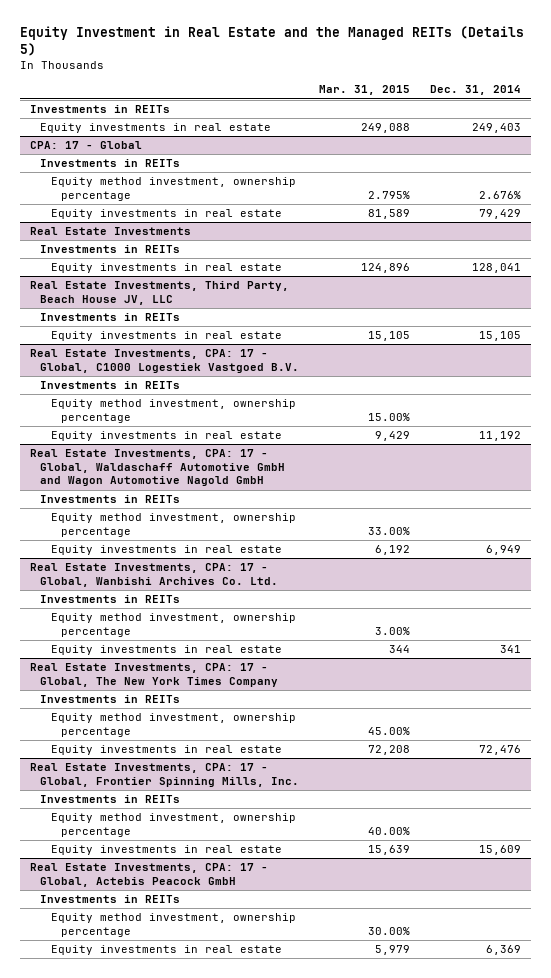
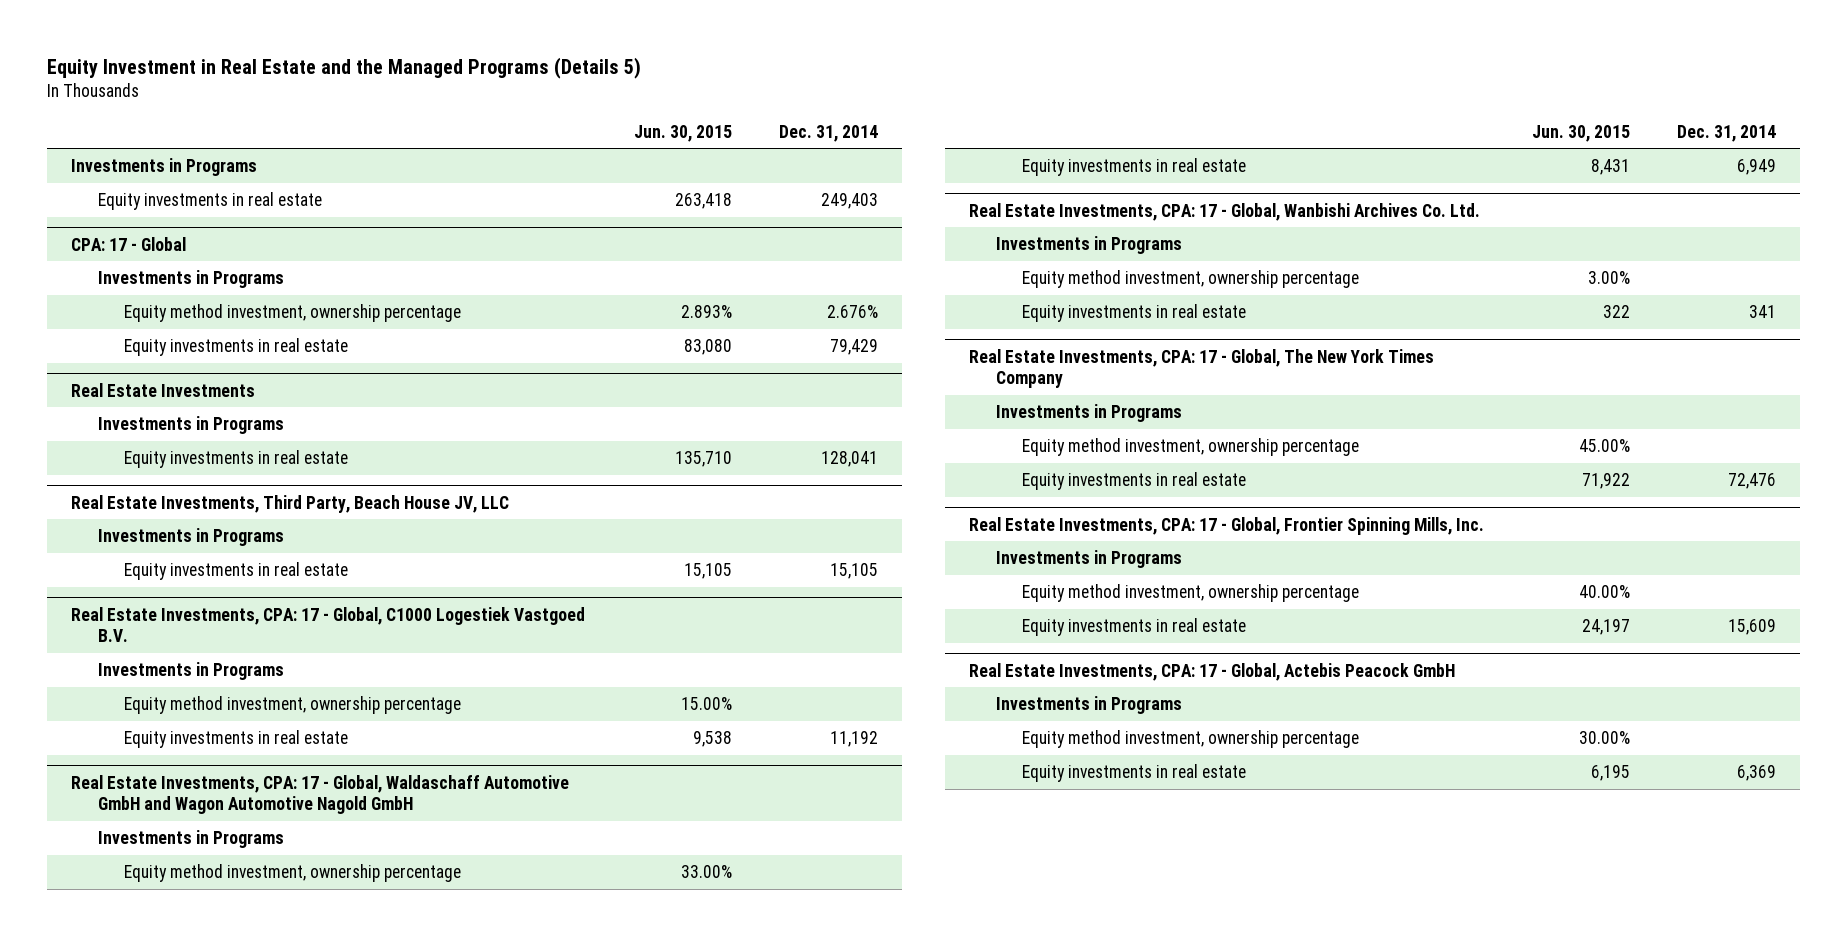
- Equity Investment in Real Estate and the Managed REITs (Details 5)
+ Equity Investment in Real Estate and the Managed Programs (Details 5)
- | Mar. 31, 2015 | Dec. 31, 2014
+ | Jun. 30, 2015 | Dec. 31, 2014
- Investments in REITs
+ Investments in Programs
@ CPA: 17 - Global
- Investments in REITs
+ Investments in Programs
@ Real Estate Investments
- Investments in REITs
+ Investments in Programs
@ Real Estate Investments, Third Party, Beach House JV, LLC
- Investments in REITs
+ Investments in Programs
@ Real Estate Investments, CPA: 17 - Global, C1000 Logestiek Vastgoed B.V.
- Investments in REITs
+ Investments in Programs
@ Real Estate Investments, CPA: 17 - Global, Waldaschaff Automotive GmbH and Wagon Automotive Nagold GmbH
- Investments in REITs
+ Investments in Programs
@ Real Estate Investments, CPA: 17 - Global, Wanbishi Archives Co. Ltd.
- Investments in REITs
+ Investments in Programs
@ Real Estate Investments, CPA: 17 - Global, The New York Times Company
- Investments in REITs
+ Investments in Programs
@ Real Estate Investments, CPA: 17 - Global, Frontier Spinning Mills, Inc.
- Investments in REITs
+ Investments in Programs
@ Real Estate Investments, CPA: 17 - Global, Actebis Peacock GmbH
- Investments in REITs
+ Investments in Programs

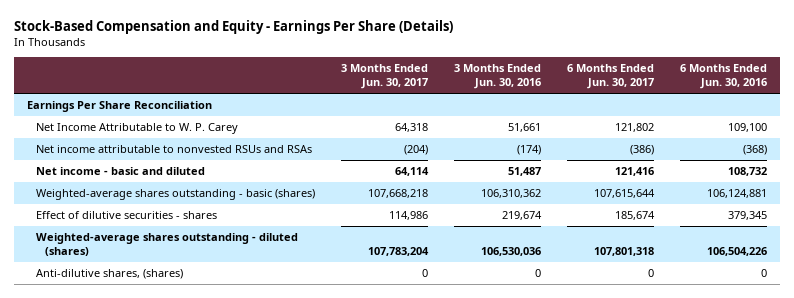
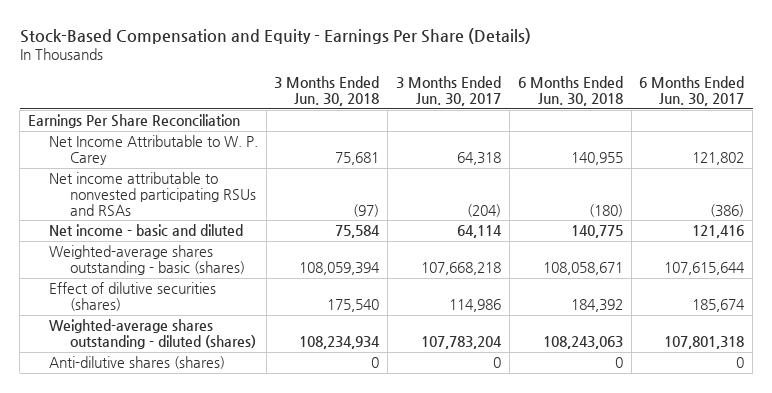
- | 3 Months Ended Jun. 30, 2017 | 3 Months Ended Jun. 30, 2016 | 6 Months Ended Jun. 30, 2017 | 6 Months Ended Jun. 30, 2016
+ | 3 Months Ended Jun. 30, 2018 | 3 Months Ended Jun. 30, 2017 | 6 Months Ended Jun. 30, 2018 | 6 Months Ended Jun. 30, 2017
- Net income attributable to nonvested RSUs and RSAs | (204) | (174) | (386) | (368)
+ Net income attributable to nonvested participating RSUs and RSAs | (97) | (204) | (180) | (386)
- Effect of dilutive securities - shares | 114,986 | 219,674 | 185,674 | 379,345
+ Effect of dilutive securities (shares) | 175,540 | 114,986 | 184,392 | 185,674
- Anti-dilutive shares, (shares) | 0 | 0 | 0 | 0
+ Anti-dilutive shares (shares) | 0 | 0 | 0 | 0

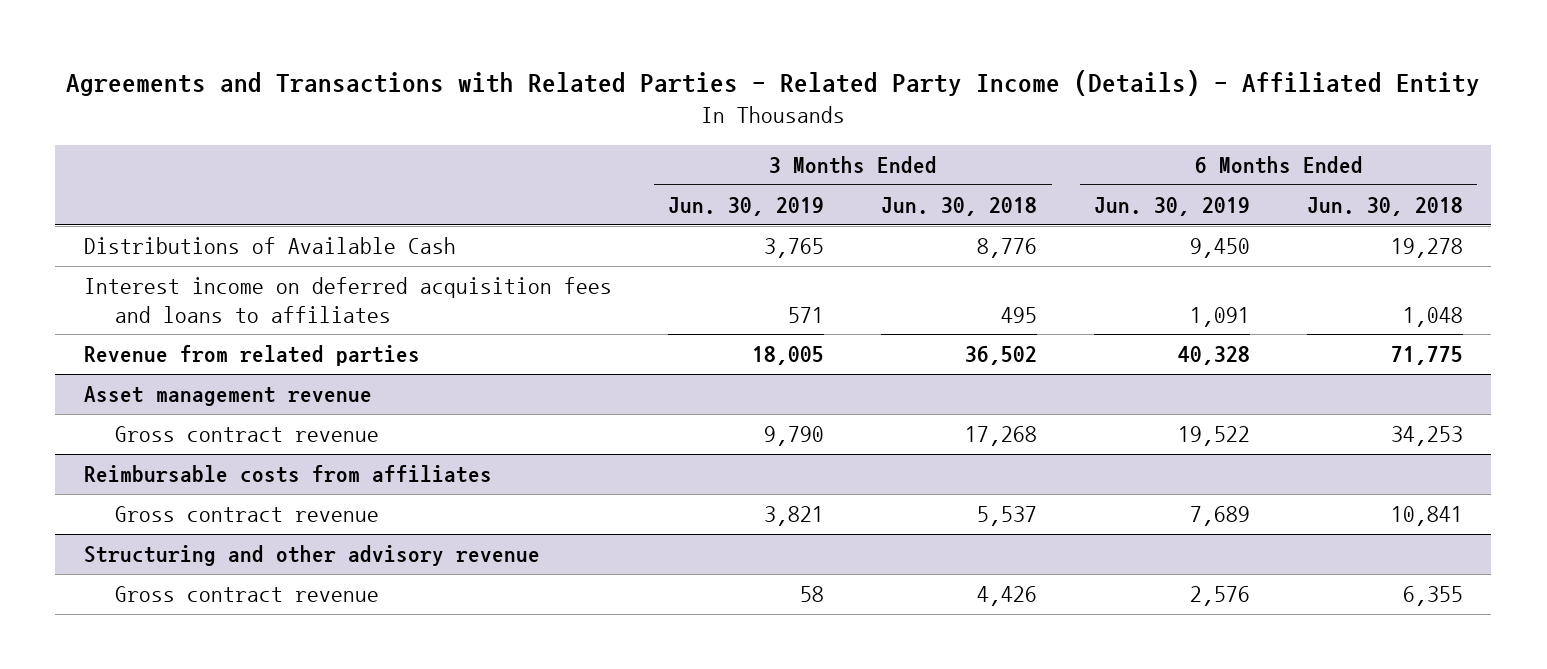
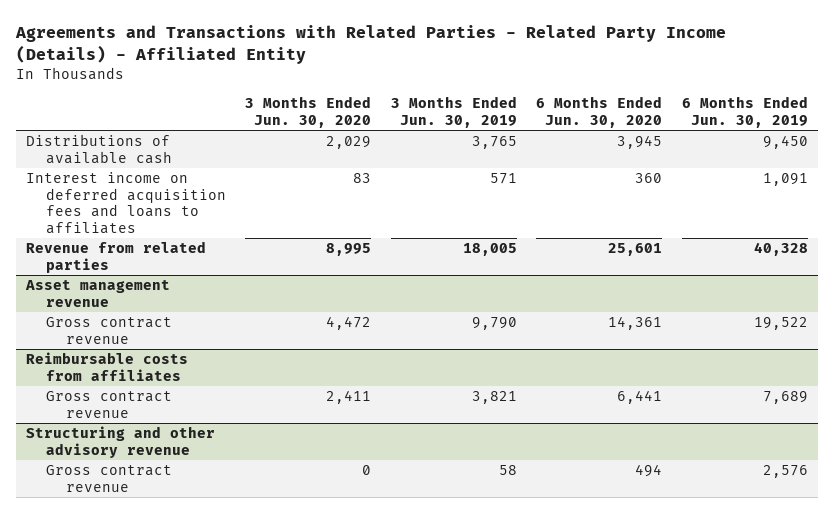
- | 3 Months Ended Jun. 30, 2019 | 3 Months Ended Jun. 30, 2018 | 6 Months Ended Jun. 30, 2019 | 6 Months Ended Jun. 30, 2018
+ | 3 Months Ended Jun. 30, 2020 | 3 Months Ended Jun. 30, 2019 | 6 Months Ended Jun. 30, 2020 | 6 Months Ended Jun. 30, 2019
- Distributions of Available Cash | 3,765 | 8,776 | 9,450 | 19,278
+ Distributions of available cash | 2,029 | 3,765 | 3,945 | 9,450

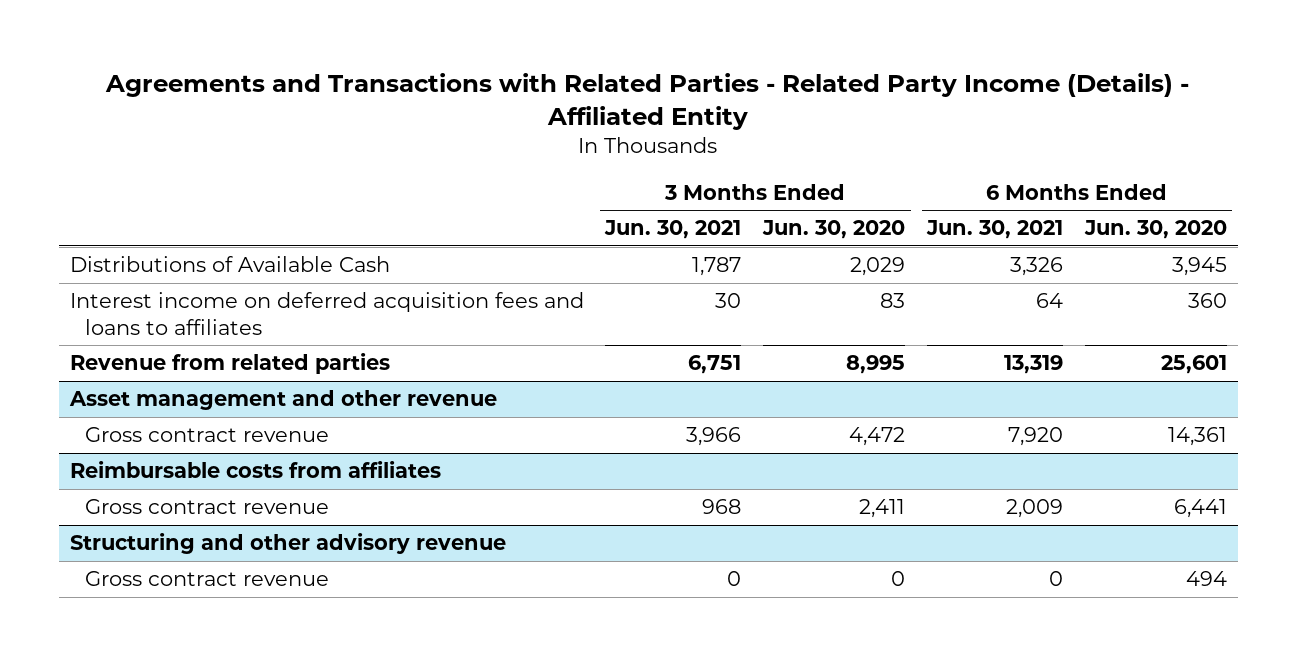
- | 3 Months Ended Jun. 30, 2020 | 3 Months Ended Jun. 30, 2019 | 6 Months Ended Jun. 30, 2020 | 6 Months Ended Jun. 30, 2019
+ | 3 Months Ended Jun. 30, 2021 | 3 Months Ended Jun. 30, 2020 | 6 Months Ended Jun. 30, 2021 | 6 Months Ended Jun. 30, 2020
- Distributions of available cash | 2,029 | 3,765 | 3,945 | 9,450
+ Distributions of Available Cash | 1,787 | 2,029 | 3,326 | 3,945
- Asset management revenue
+ Asset management and other revenue

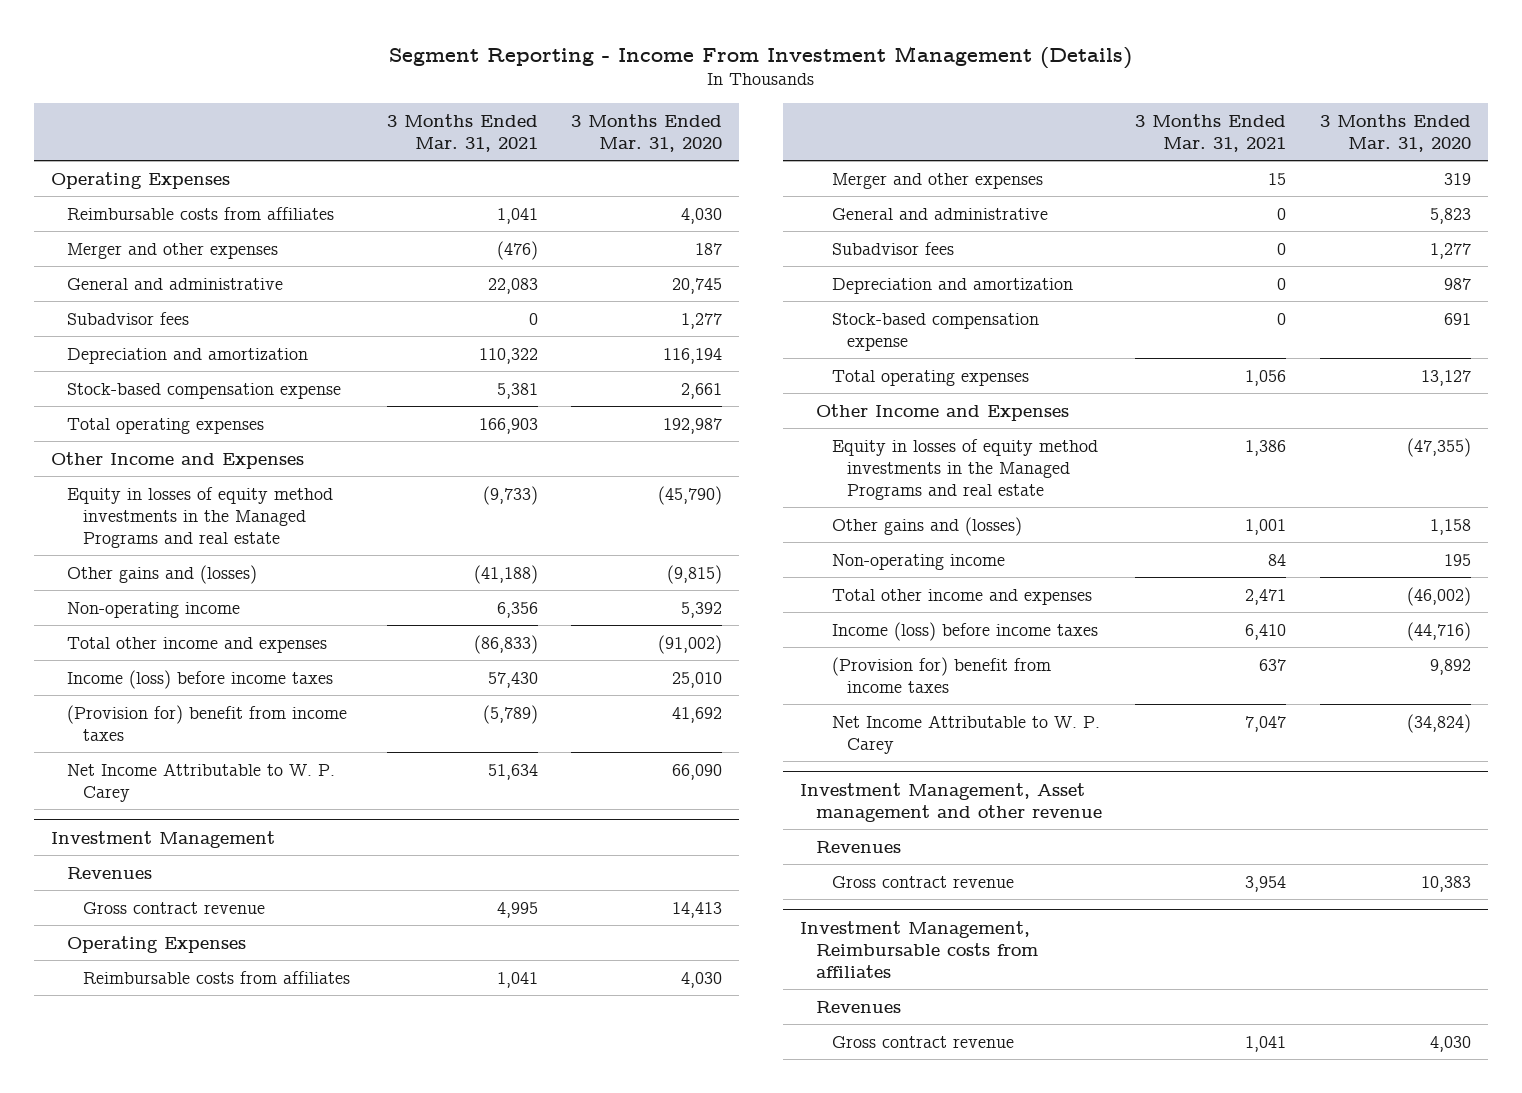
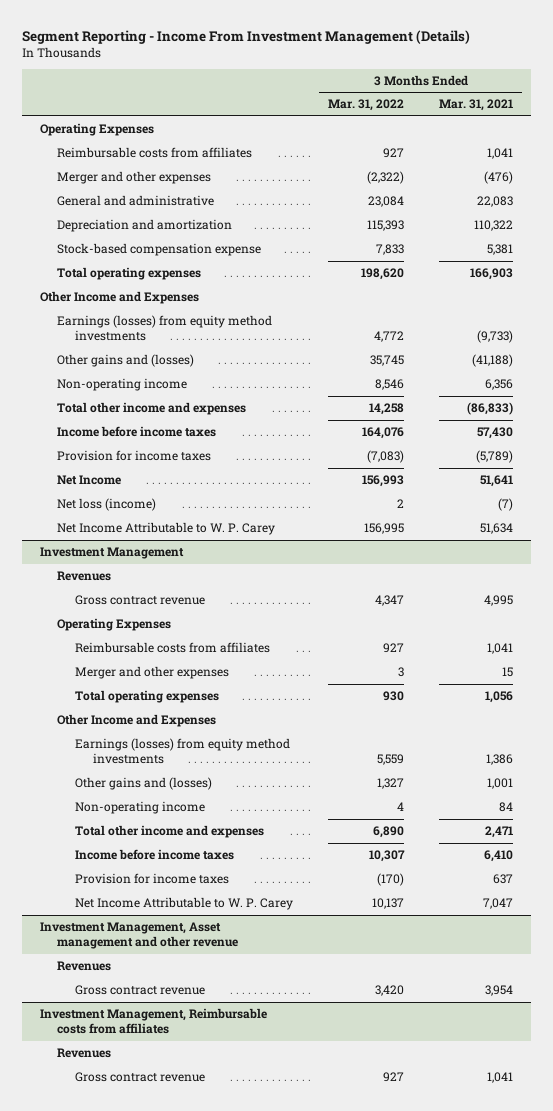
- | 3 Months Ended Mar. 31, 2021 | 3 Months Ended Mar. 31, 2020
+ | 3 Months Ended Mar. 31, 2022 | 3 Months Ended Mar. 31, 2021
- Subadvisor fees | 0 | 1,277
- Equity in losses of equity method investments in the Managed Programs and real estate | (9,733) | (45,790)
+ Earnings (losses) from equity method investments | 4,772 | (9,733)
- Income (loss) before income taxes | 57,430 | 25,010
- (Provision for) benefit from income taxes | (5,789) | 41,692
+ Income before income taxes | 164,076 | 57,430
+ Provision for income taxes | (7,083) | (5,789)
+ Net Income | 156,993 | 51,641
+ Net loss (income) | 2 | (7)
@ Investment Management
- General and administrative | 0 | 5,823
- Subadvisor fees | 0 | 1,277
- Depreciation and amortization | 0 | 987
- Stock-based compensation expense | 0 | 691
- Equity in losses of equity method investments in the Managed Programs and real estate | 1,386 | (47,355)
+ Earnings (losses) from equity method investments | 5,559 | 1,386
- Income (loss) before income taxes | 6,410 | (44,716)
- (Provision for) benefit from income taxes | 637 | 9,892
+ Income before income taxes | 10,307 | 6,410
+ Provision for income taxes | (170) | 637

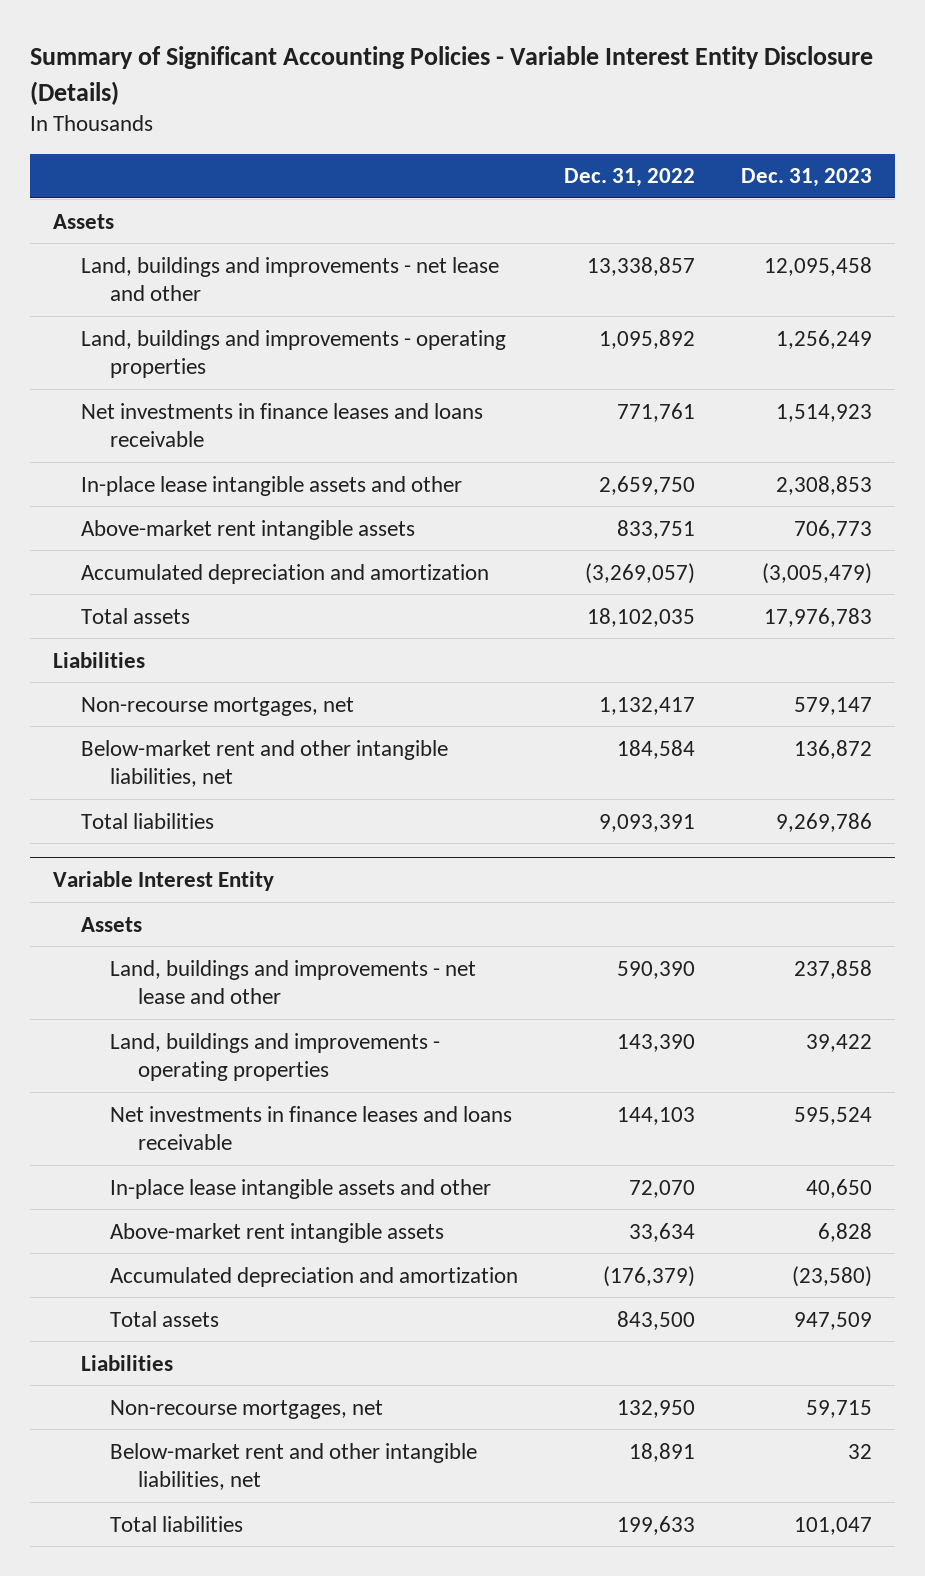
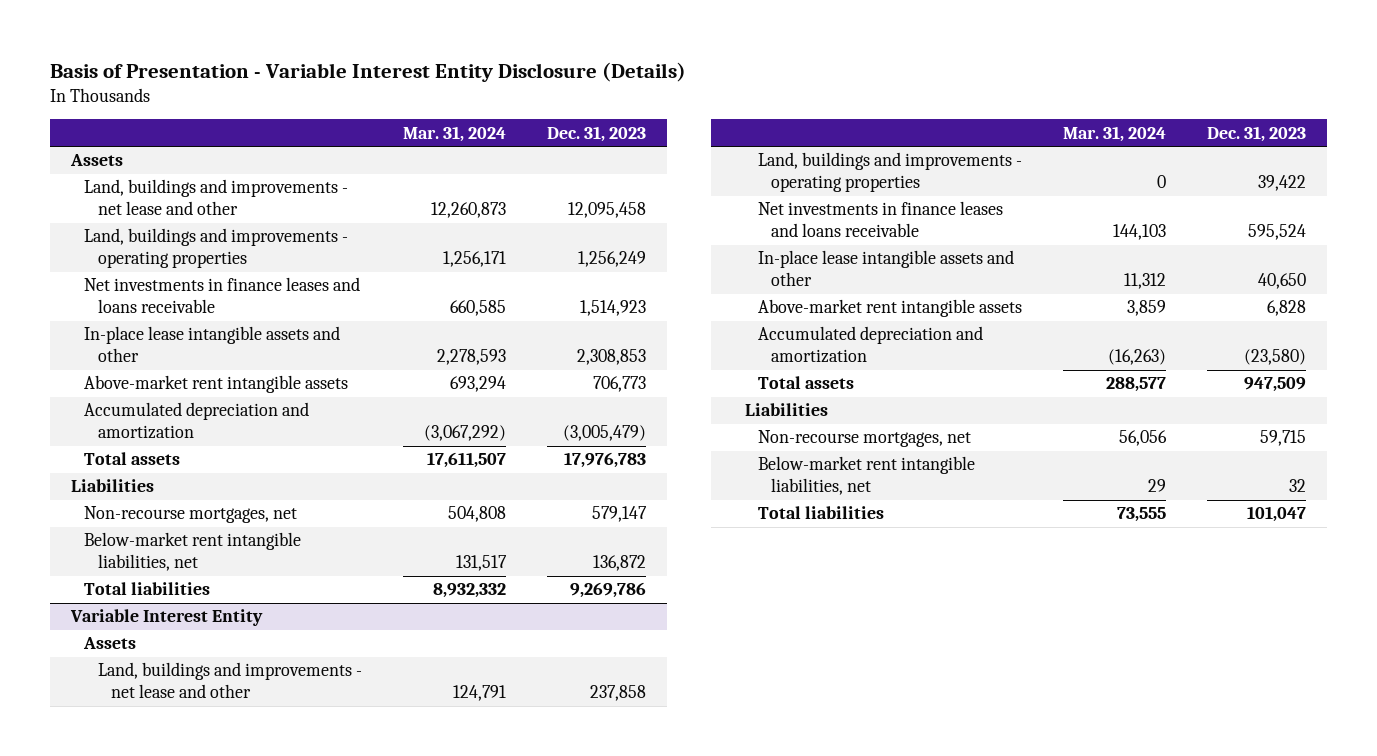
- Summary of Significant Accounting Policies - Variable Interest Entity Disclosure (Details)
+ Basis of Presentation - Variable Interest Entity Disclosure (Details)
- | Dec. 31, 2022 | Dec. 31, 2023
+ | Mar. 31, 2024 | Dec. 31, 2023
- Below-market rent and other intangible liabilities, net | 184,584 | 136,872
+ Below-market rent intangible liabilities, net | 131,517 | 136,872
@ Variable Interest Entity
- Below-market rent and other intangible liabilities, net | 18,891 | 32
+ Below-market rent intangible liabilities, net | 29 | 32

